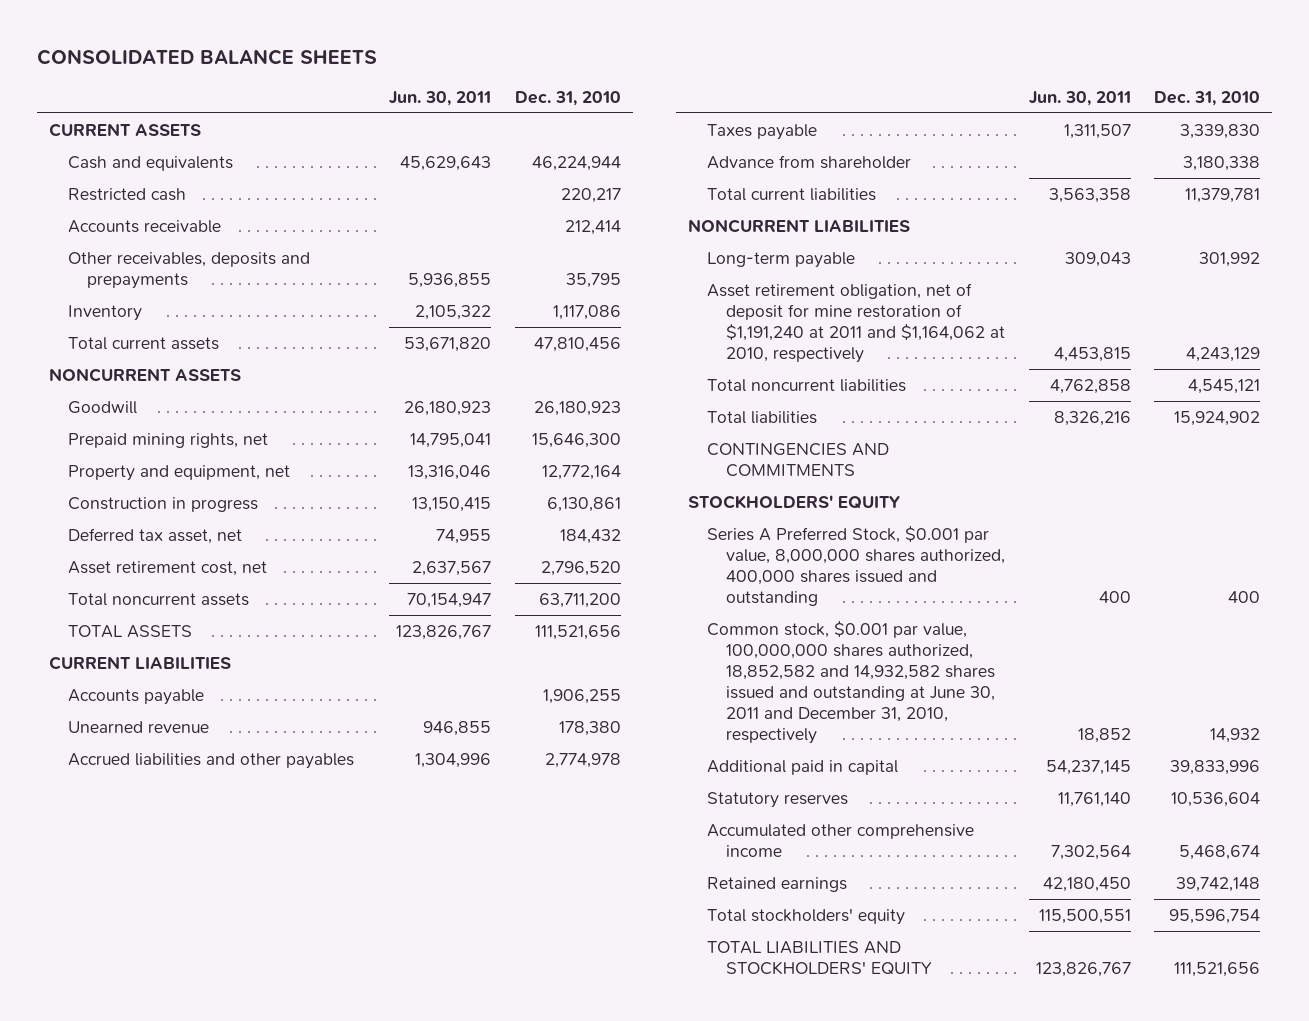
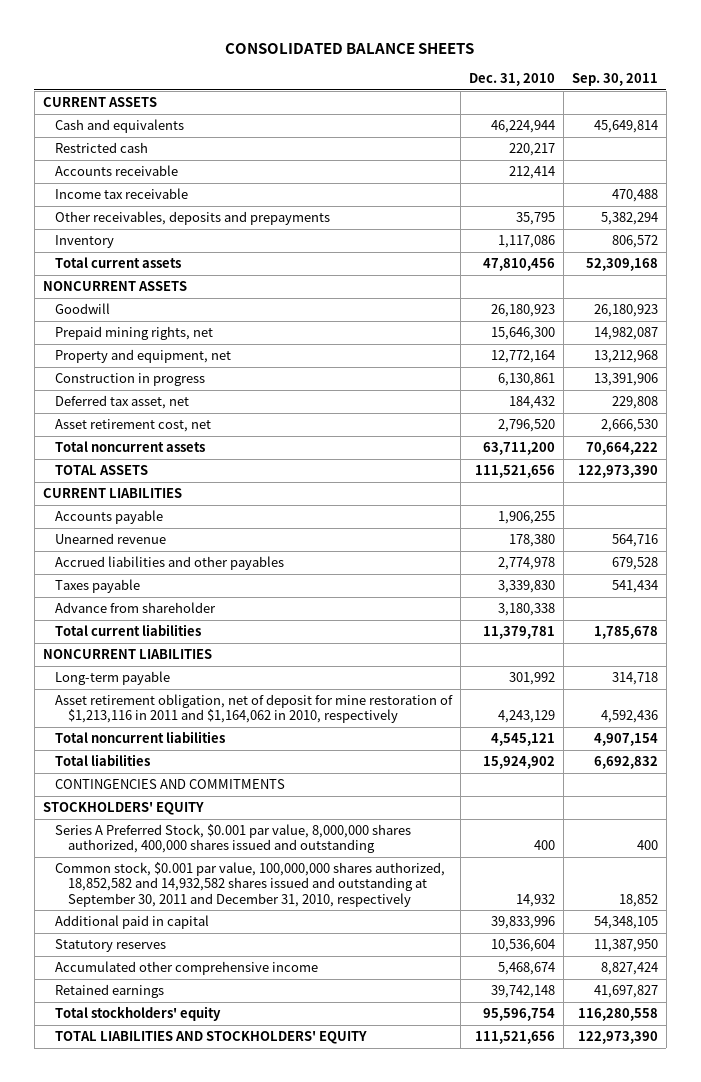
- | Jun. 30, 2011 | Dec. 31, 2010
+ | Dec. 31, 2010 | Sep. 30, 2011
+ Income tax receivable | | 470,488
- Asset retirement obligation, net of deposit for mine restoration of $1,191,240 at 2011 and $1,164,062 at 2010, respectively | 4,453,815 | 4,243,129
+ Asset retirement obligation, net of deposit for mine restoration of $1,213,116 in 2011 and $1,164,062 in 2010, respectively | 4,243,129 | 4,592,436
- Common stock, $0.001 par value, 100,000,000 shares authorized, 18,852,582 and 14,932,582 shares issued and outstanding at June 30, 2011 and December 31, 2010, respectively | 18,852 | 14,932
+ Common stock, $0.001 par value, 100,000,000 shares authorized, 18,852,582 and 14,932,582 shares issued and outstanding at September 30, 2011 and December 31, 2010, respectively | 14,932 | 18,852

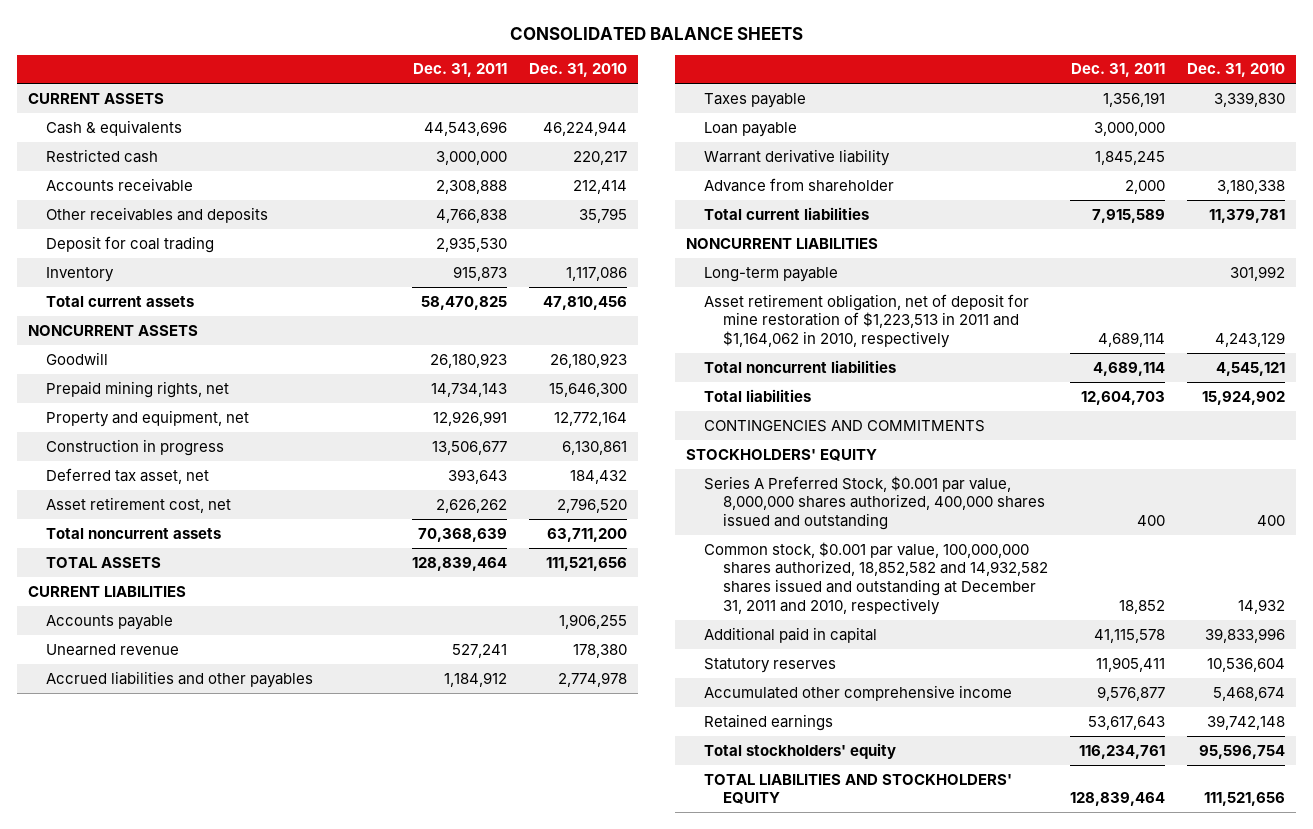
- | Dec. 31, 2010 | Sep. 30, 2011
+ | Dec. 31, 2011 | Dec. 31, 2010
- Cash and equivalents | 46,224,944 | 45,649,814
+ Cash & equivalents | 44,543,696 | 46,224,944
- Income tax receivable | | 470,488
- Other receivables, deposits and prepayments | 35,795 | 5,382,294
+ Other receivables and deposits | 4,766,838 | 35,795
+ Deposit for coal trading | 2,935,530 |
+ Loan payable | 3,000,000 |
+ Warrant derivative liability | 1,845,245 |
- Asset retirement obligation, net of deposit for mine restoration of $1,213,116 in 2011 and $1,164,062 in 2010, respectively | 4,243,129 | 4,592,436
+ Asset retirement obligation, net of deposit for mine restoration of $1,223,513 in 2011 and $1,164,062 in 2010, respectively | 4,689,114 | 4,243,129
- Common stock, $0.001 par value, 100,000,000 shares authorized, 18,852,582 and 14,932,582 shares issued and outstanding at September 30, 2011 and December 31, 2010, respectively | 14,932 | 18,852
+ Common stock, $0.001 par value, 100,000,000 shares authorized, 18,852,582 and 14,932,582 shares issued and outstanding at December 31, 2011 and 2010, respectively | 18,852 | 14,932

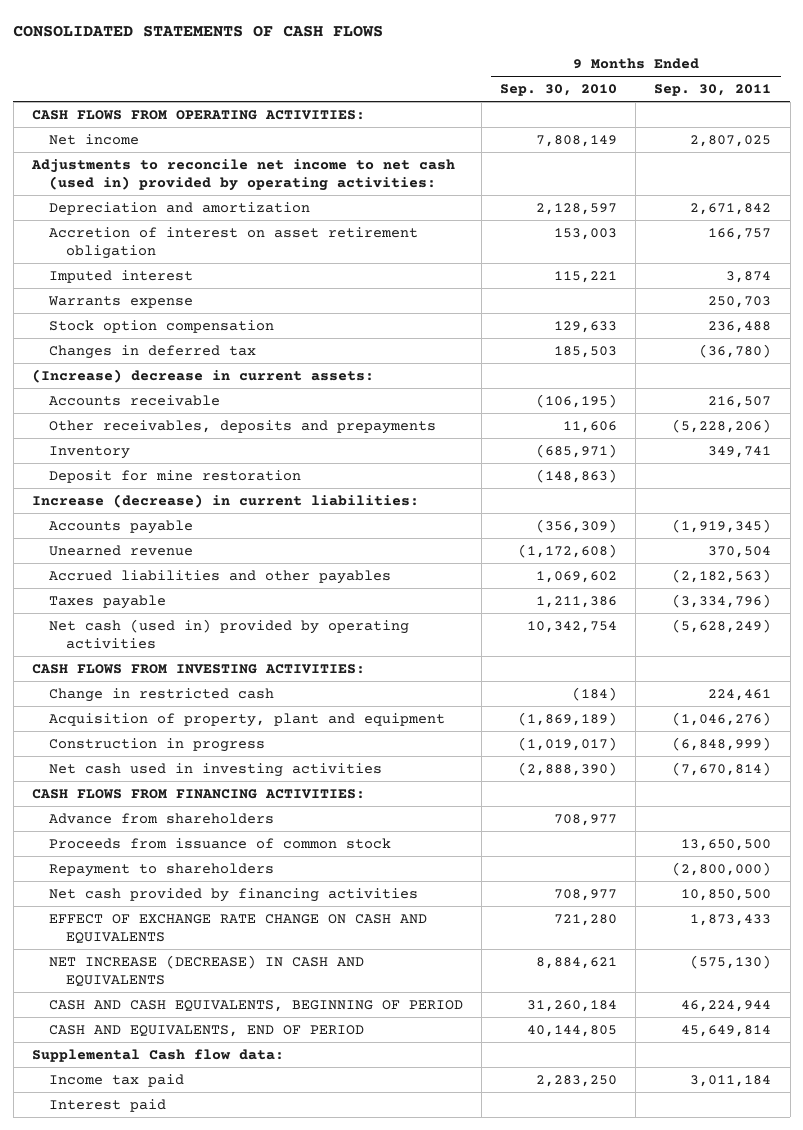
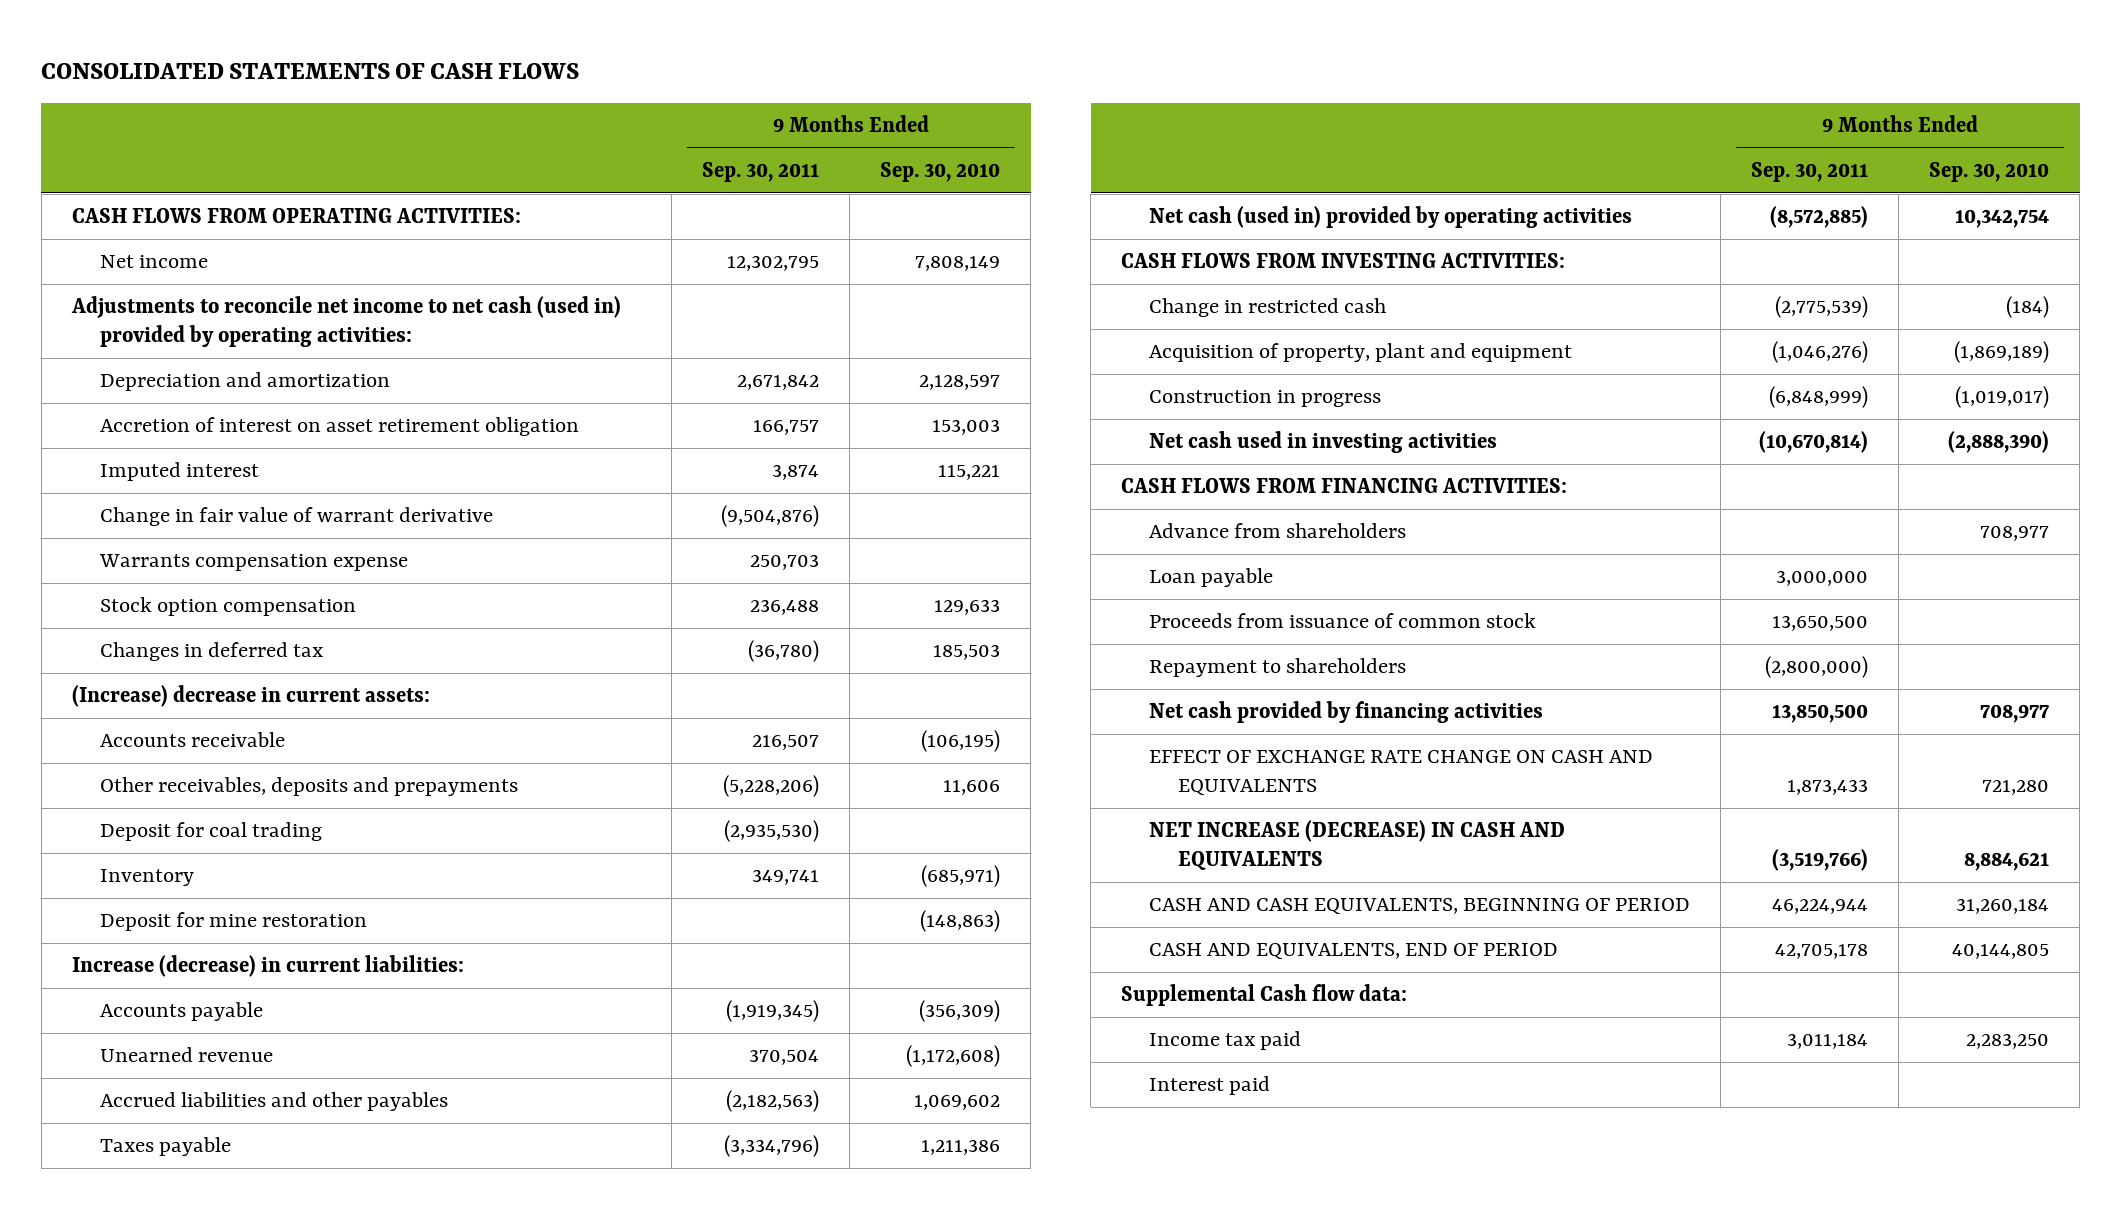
- | 9 Months Ended Sep. 30, 2010 | 9 Months Ended Sep. 30, 2011
+ | 9 Months Ended Sep. 30, 2011 | 9 Months Ended Sep. 30, 2010
- Net income | 7,808,149 | 2,807,025
+ Net income | 12,302,795 | 7,808,149
- Warrants expense | | 250,703
+ Change in fair value of warrant derivative | (9,504,876) |
+ Warrants compensation expense | 250,703 |
+ Deposit for coal trading | (2,935,530) |
- Net cash (used in) provided by operating activities | 10,342,754 | (5,628,249)
+ Net cash (used in) provided by operating activities | (8,572,885) | 10,342,754
- Change in restricted cash | (184) | 224,461
+ Change in restricted cash | (2,775,539) | (184)
- Net cash used in investing activities | (2,888,390) | (7,670,814)
+ Net cash used in investing activities | (10,670,814) | (2,888,390)
+ Loan payable | 3,000,000 |
- Net cash provided by financing activities | 708,977 | 10,850,500
+ Net cash provided by financing activities | 13,850,500 | 708,977
- NET INCREASE (DECREASE) IN CASH AND EQUIVALENTS | 8,884,621 | (575,130)
+ NET INCREASE (DECREASE) IN CASH AND EQUIVALENTS | (3,519,766) | 8,884,621
- CASH AND EQUIVALENTS, END OF PERIOD | 40,144,805 | 45,649,814
+ CASH AND EQUIVALENTS, END OF PERIOD | 42,705,178 | 40,144,805

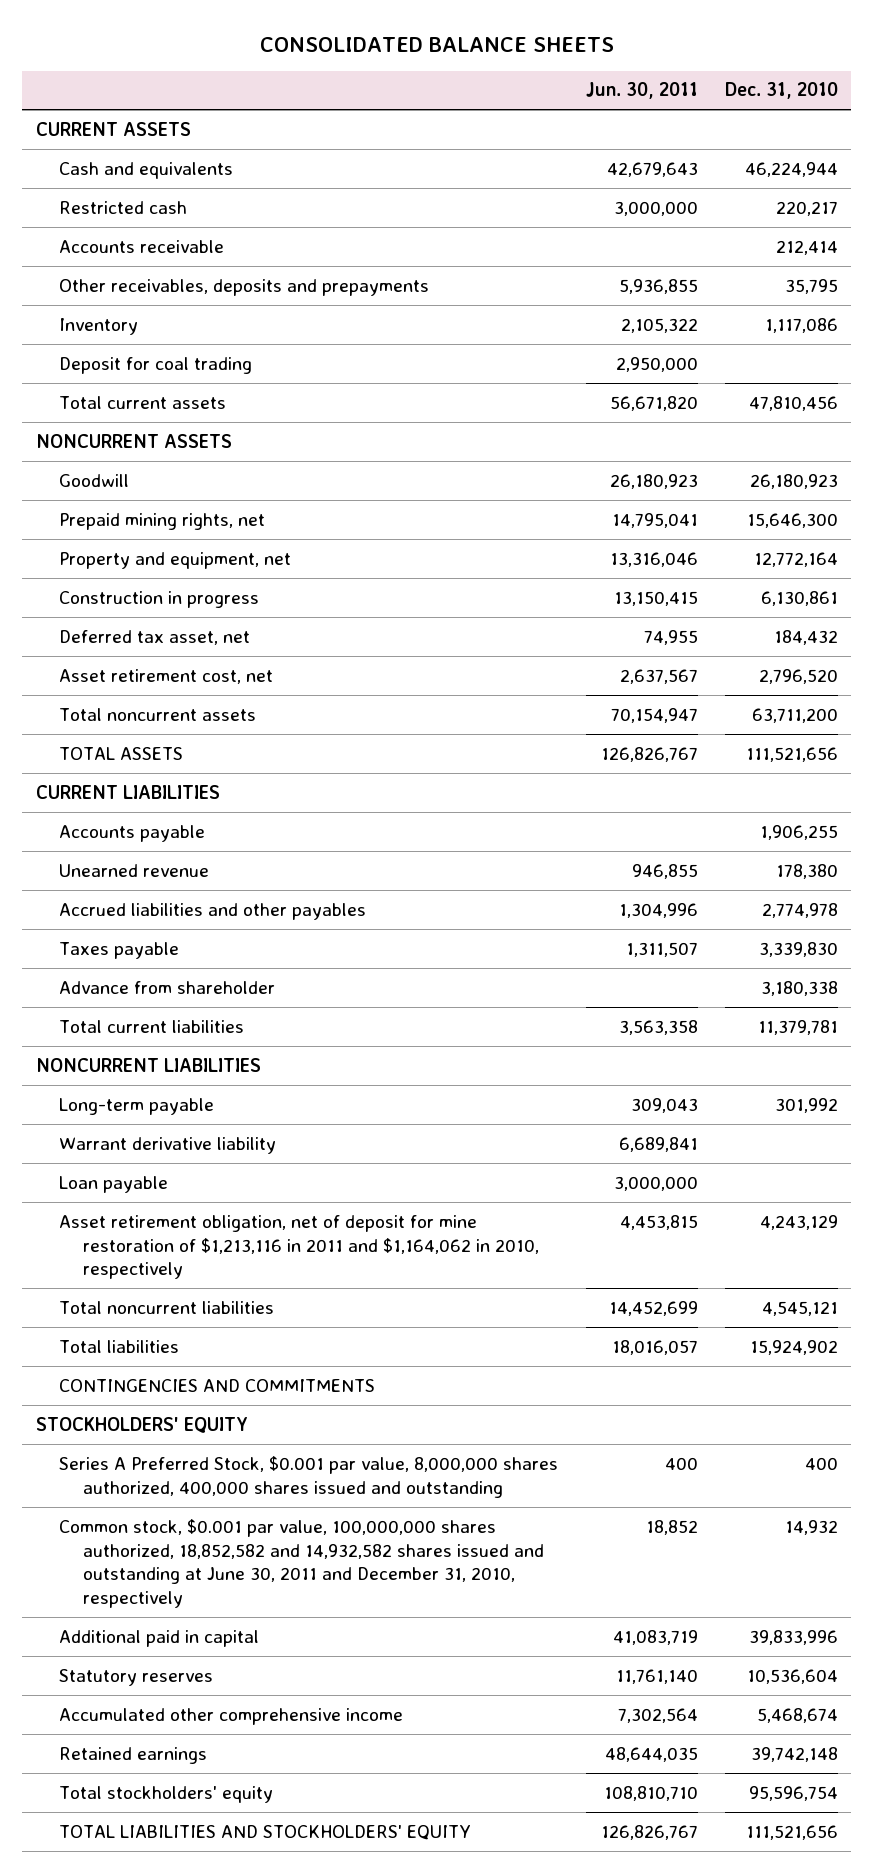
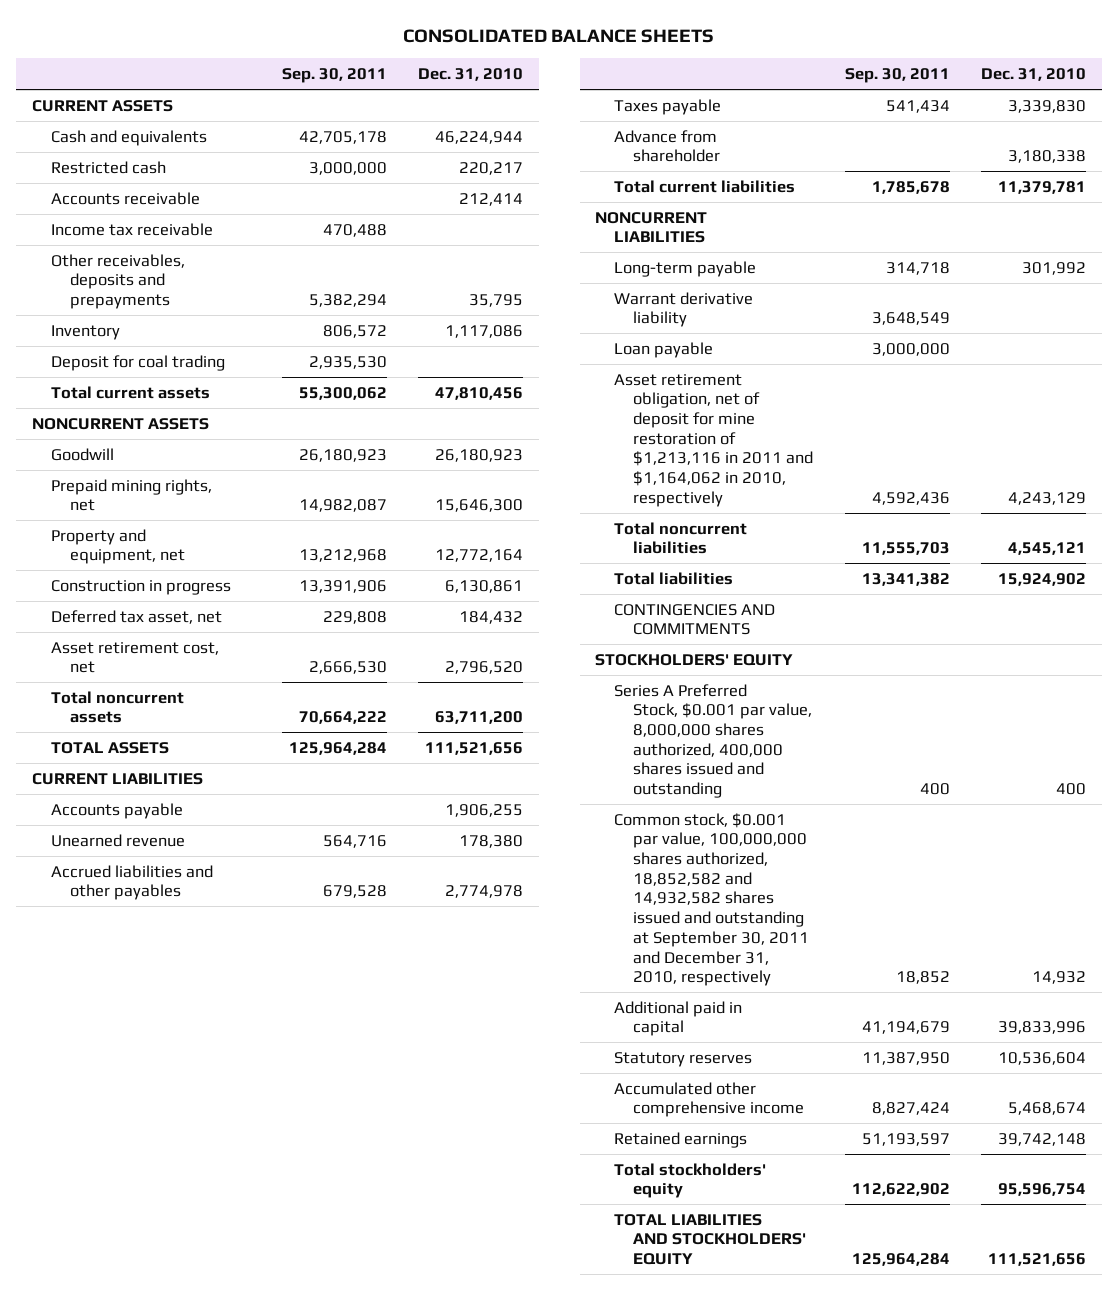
- | Jun. 30, 2011 | Dec. 31, 2010
+ | Sep. 30, 2011 | Dec. 31, 2010
+ Income tax receivable | 470,488 |
- Common stock, $0.001 par value, 100,000,000 shares authorized, 18,852,582 and 14,932,582 shares issued and outstanding at June 30, 2011 and December 31, 2010, respectively | 18,852 | 14,932
+ Common stock, $0.001 par value, 100,000,000 shares authorized, 18,852,582 and 14,932,582 shares issued and outstanding at September 30, 2011 and December 31, 2010, respectively | 18,852 | 14,932

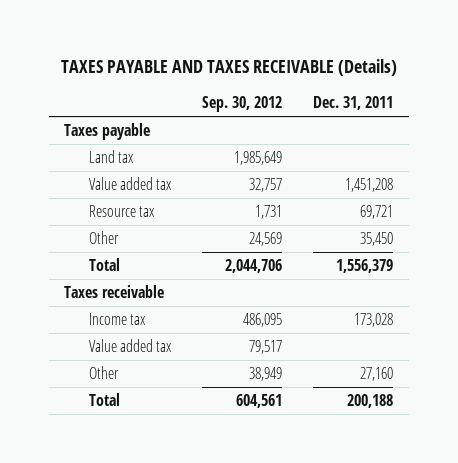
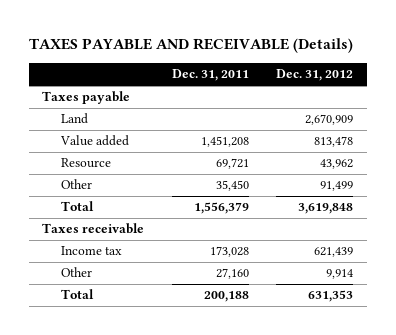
- TAXES PAYABLE AND TAXES RECEIVABLE (Details)
+ TAXES PAYABLE AND RECEIVABLE (Details)
- | Sep. 30, 2012 | Dec. 31, 2011
+ | Dec. 31, 2011 | Dec. 31, 2012
- Land tax | 1,985,649 |
- Value added tax | 32,757 | 1,451,208
- Resource tax | 1,731 | 69,721
+ Land | | 2,670,909
+ Value added | 1,451,208 | 813,478
+ Resource | 69,721 | 43,962
- Value added tax | 79,517 |

